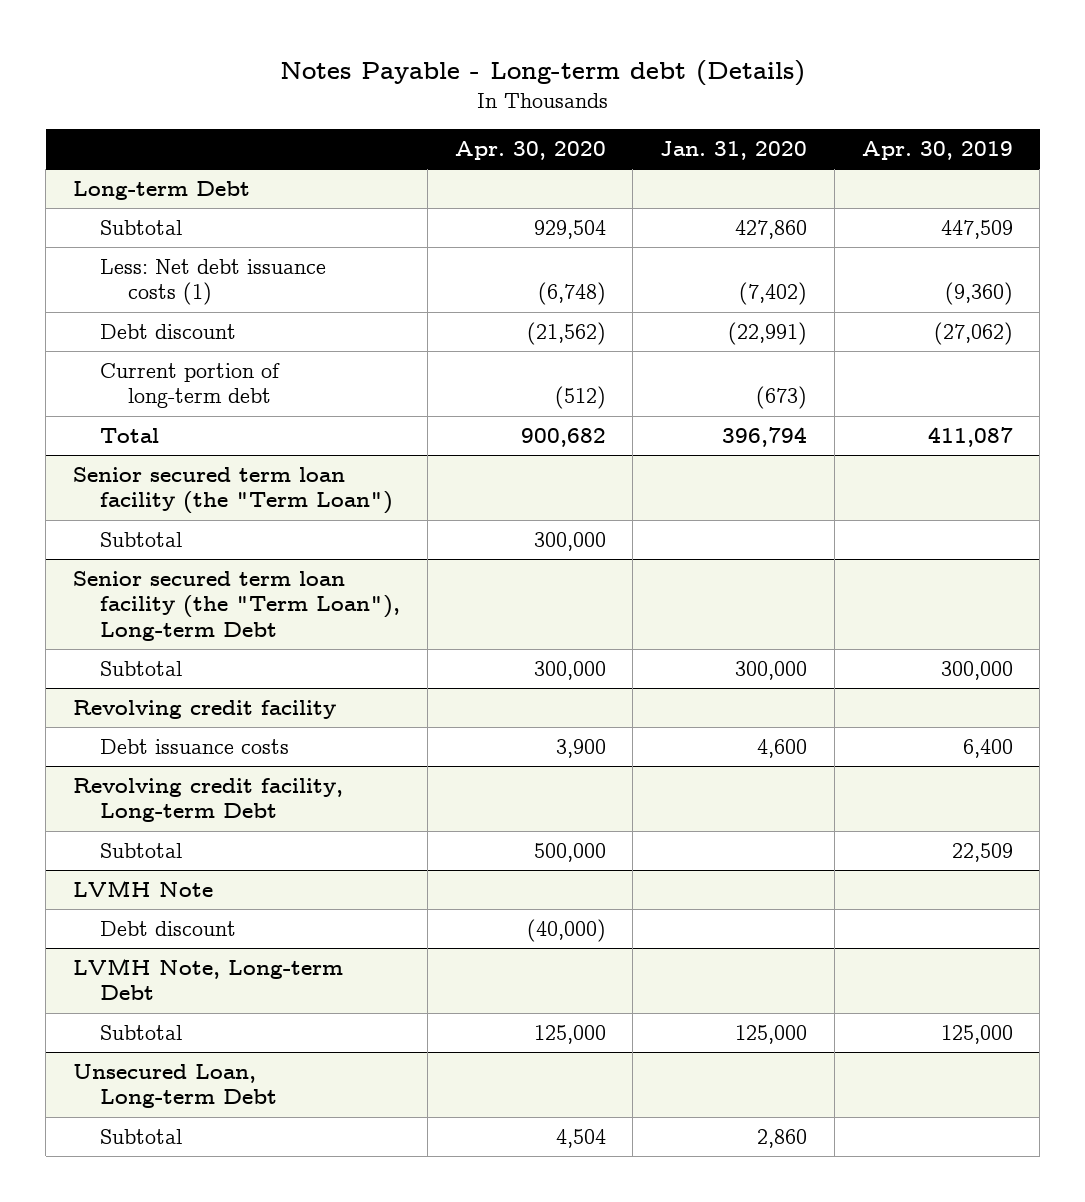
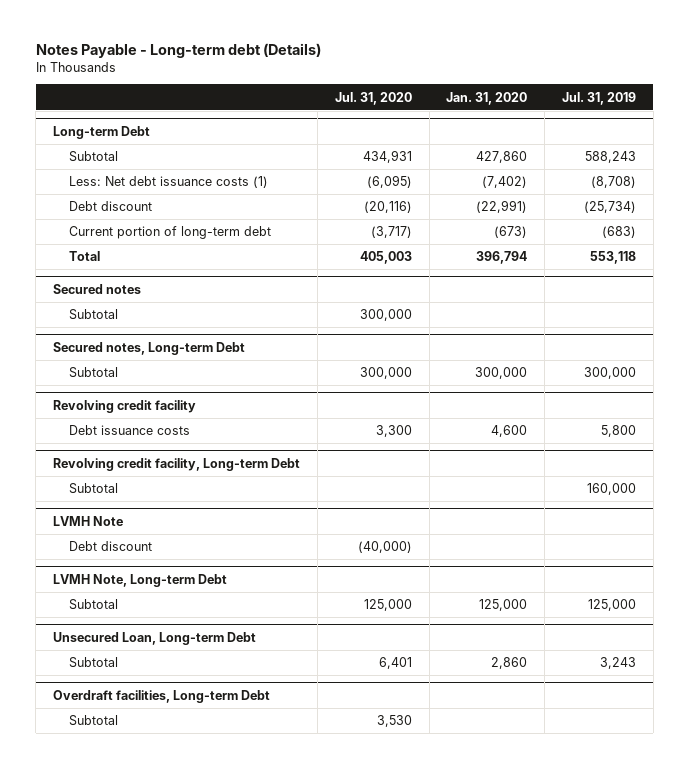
- | Apr. 30, 2020 | Jan. 31, 2020 | Apr. 30, 2019
+ | Jul. 31, 2020 | Jan. 31, 2020 | Jul. 31, 2019
- Senior secured term loan facility (the "Term Loan")
+ Secured notes
- Senior secured term loan facility (the "Term Loan"), Long-term Debt
+ Secured notes, Long-term Debt
+ Overdraft facilities, Long-term Debt
+ Subtotal | 3,530 | |

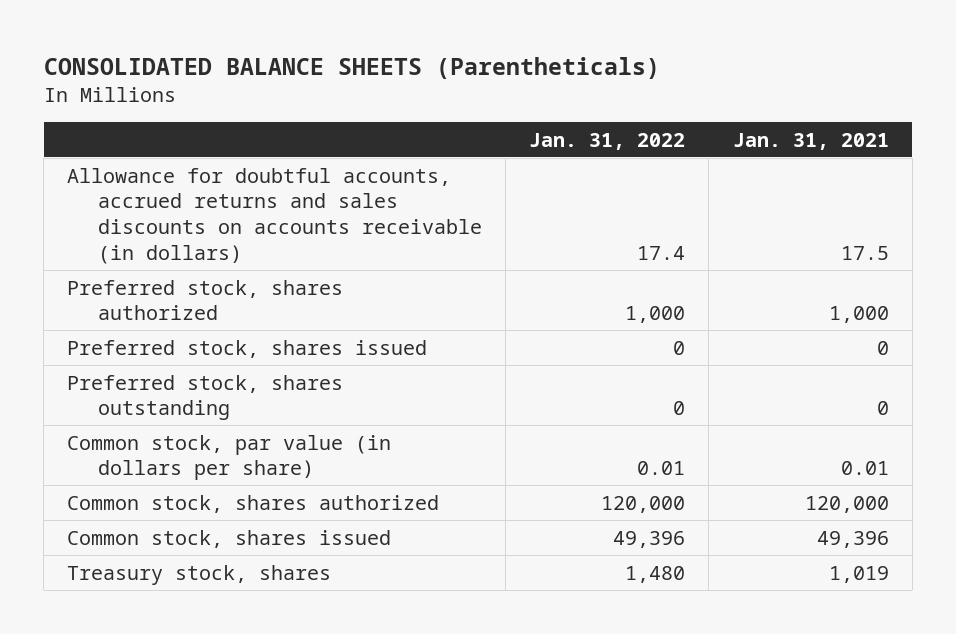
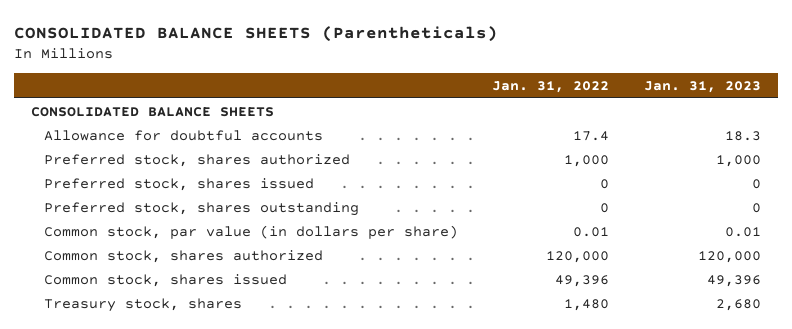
- | Jan. 31, 2022 | Jan. 31, 2021
+ | Jan. 31, 2022 | Jan. 31, 2023
- Allowance for doubtful accounts, accrued returns and sales discounts on accounts receivable (in dollars) | 17.4 | 17.5
+ CONSOLIDATED BALANCE SHEETS
+ Allowance for doubtful accounts | 17.4 | 18.3

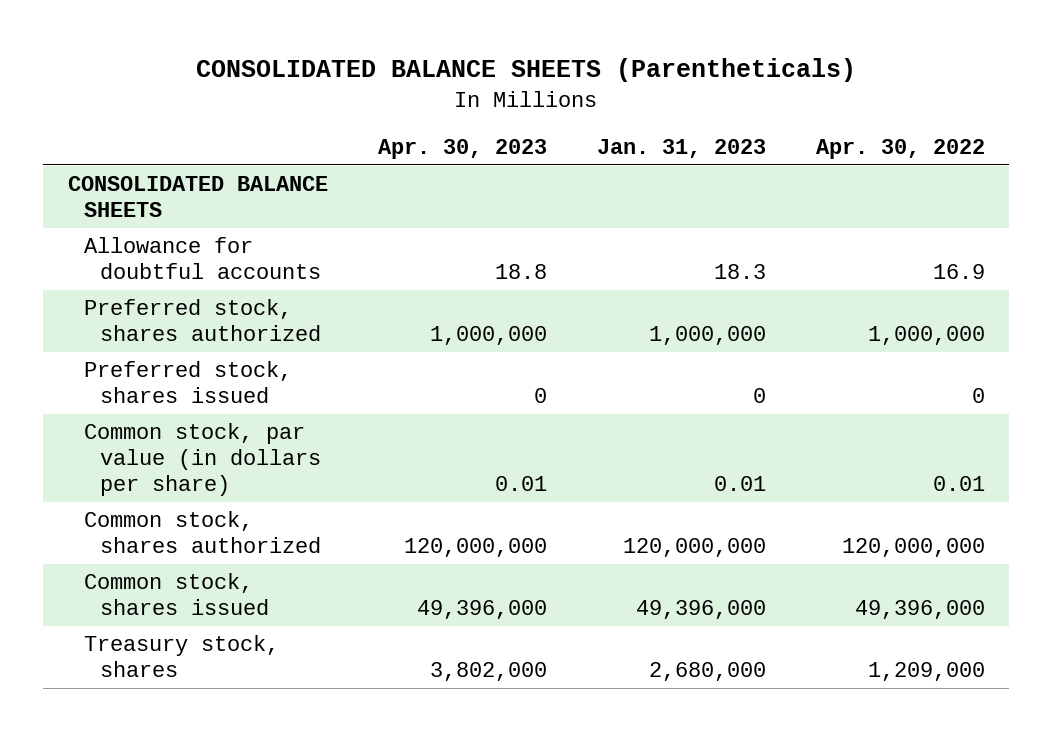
- | Jan. 31, 2022 | Jan. 31, 2023
+ | Apr. 30, 2023 | Jan. 31, 2023 | Apr. 30, 2022
- Preferred stock, shares authorized | 1,000 | 1,000
+ Preferred stock, shares authorized | 1,000,000 | 1,000,000 | 1,000,000
- Preferred stock, shares outstanding | 0 | 0
- Common stock, shares authorized | 120,000 | 120,000
- Common stock, shares issued | 49,396 | 49,396
- Treasury stock, shares | 1,480 | 2,680
+ Common stock, shares authorized | 120,000,000 | 120,000,000 | 120,000,000
+ Common stock, shares issued | 49,396,000 | 49,396,000 | 49,396,000
+ Treasury stock, shares | 3,802,000 | 2,680,000 | 1,209,000

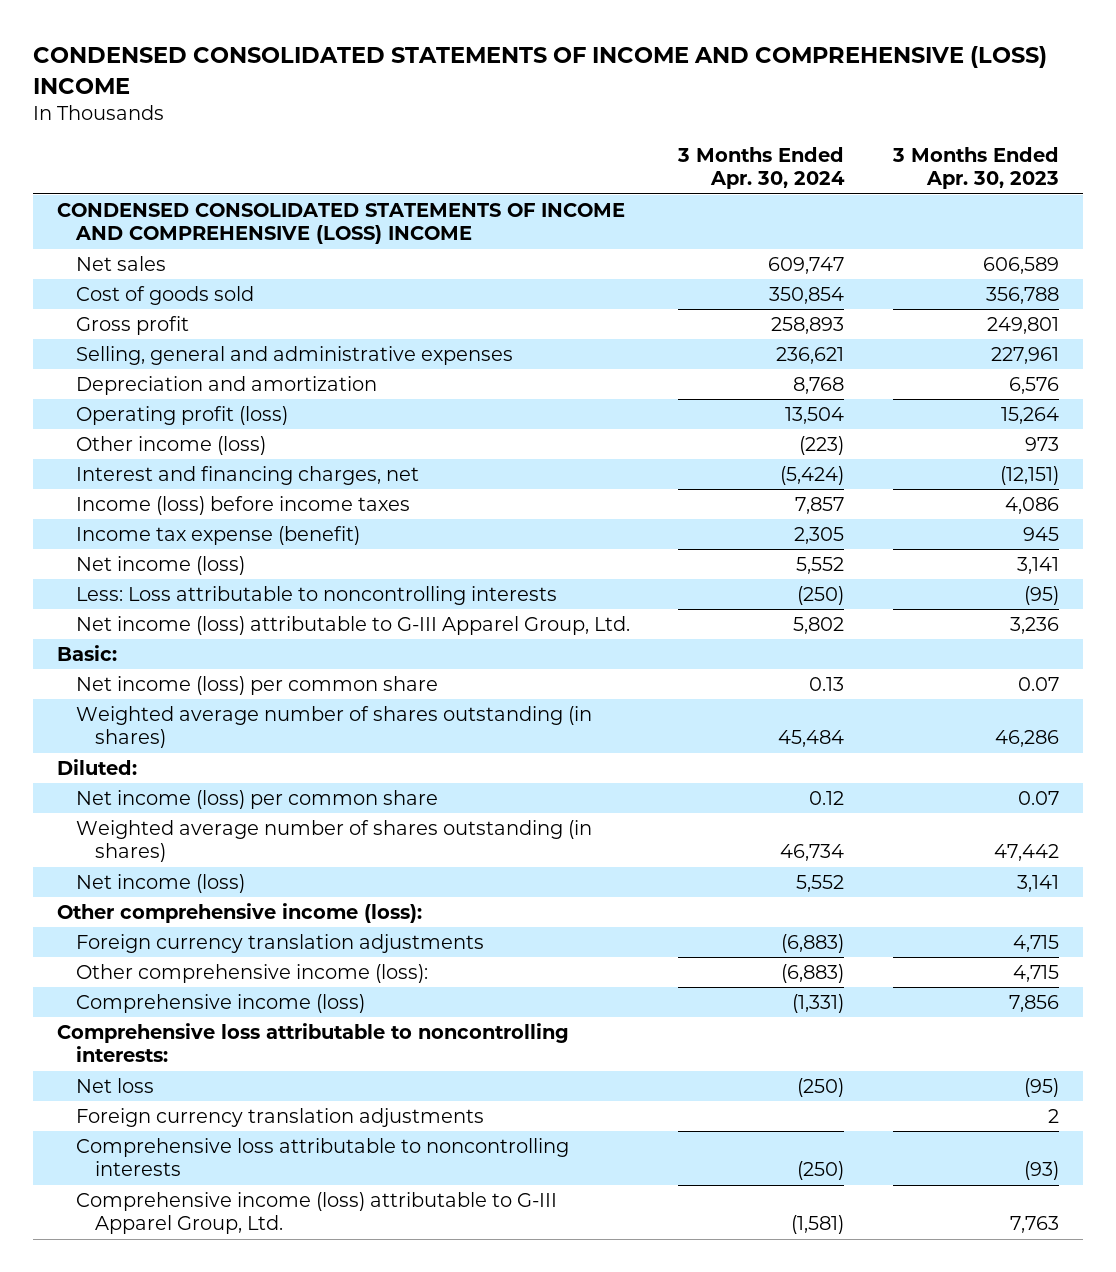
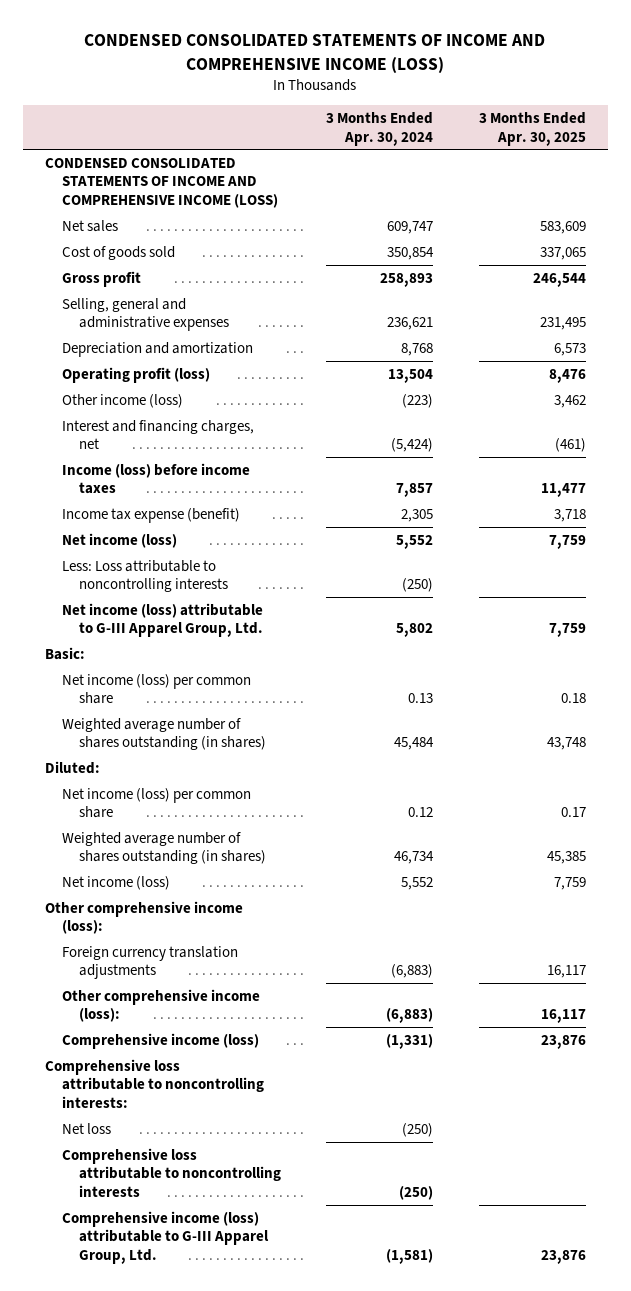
- CONDENSED CONSOLIDATED STATEMENTS OF INCOME AND COMPREHENSIVE (LOSS) INCOME
+ CONDENSED CONSOLIDATED STATEMENTS OF INCOME AND COMPREHENSIVE INCOME (LOSS)
- | 3 Months Ended Apr. 30, 2024 | 3 Months Ended Apr. 30, 2023
+ | 3 Months Ended Apr. 30, 2024 | 3 Months Ended Apr. 30, 2025
- CONDENSED CONSOLIDATED STATEMENTS OF INCOME AND COMPREHENSIVE (LOSS) INCOME
+ CONDENSED CONSOLIDATED STATEMENTS OF INCOME AND COMPREHENSIVE INCOME (LOSS)
- Foreign currency translation adjustments | | 2

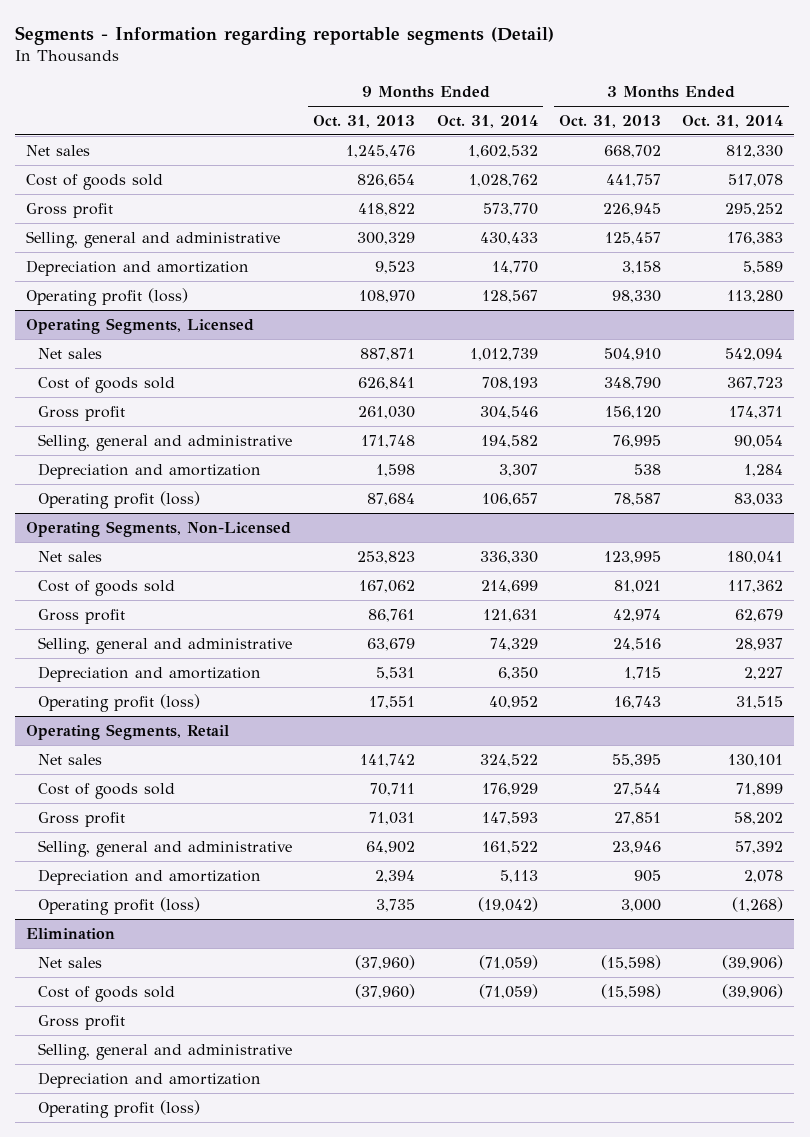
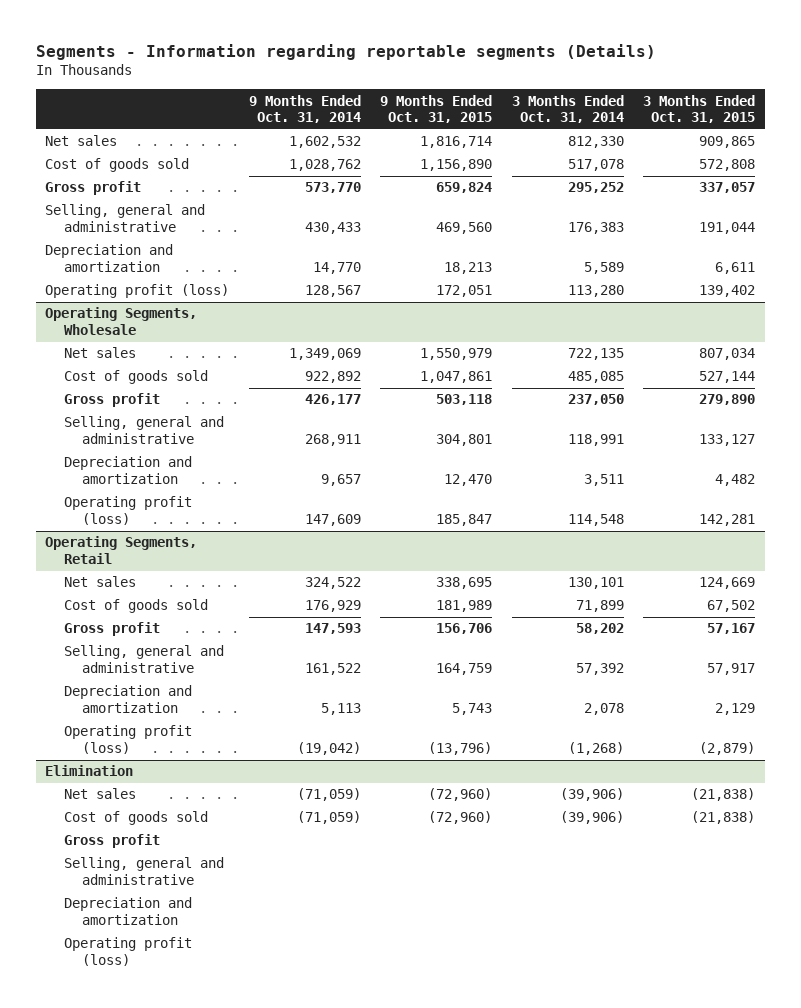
- Segments - Information regarding reportable segments (Detail)
+ Segments - Information regarding reportable segments (Details)
- | 9 Months Ended Oct. 31, 2013 | 9 Months Ended Oct. 31, 2014 | 3 Months Ended Oct. 31, 2013 | 3 Months Ended Oct. 31, 2014
+ | 9 Months Ended Oct. 31, 2014 | 9 Months Ended Oct. 31, 2015 | 3 Months Ended Oct. 31, 2014 | 3 Months Ended Oct. 31, 2015
- Operating Segments, Licensed
- Net sales | 887,871 | 1,012,739 | 504,910 | 542,094
- Cost of goods sold | 626,841 | 708,193 | 348,790 | 367,723
- Gross profit | 261,030 | 304,546 | 156,120 | 174,371
- Selling, general and administrative | 171,748 | 194,582 | 76,995 | 90,054
- Depreciation and amortization | 1,598 | 3,307 | 538 | 1,284
- Operating profit (loss) | 87,684 | 106,657 | 78,587 | 83,033
- Operating Segments, Non-Licensed
- Net sales | 253,823 | 336,330 | 123,995 | 180,041
- Cost of goods sold | 167,062 | 214,699 | 81,021 | 117,362
- Gross profit | 86,761 | 121,631 | 42,974 | 62,679
- Selling, general and administrative | 63,679 | 74,329 | 24,516 | 28,937
- Depreciation and amortization | 5,531 | 6,350 | 1,715 | 2,227
- Operating profit (loss) | 17,551 | 40,952 | 16,743 | 31,515
+ Operating Segments, Wholesale
+ Net sales | 1,349,069 | 1,550,979 | 722,135 | 807,034
+ Cost of goods sold | 922,892 | 1,047,861 | 485,085 | 527,144
+ Gross profit | 426,177 | 503,118 | 237,050 | 279,890
+ Selling, general and administrative | 268,911 | 304,801 | 118,991 | 133,127
+ Depreciation and amortization | 9,657 | 12,470 | 3,511 | 4,482
+ Operating profit (loss) | 147,609 | 185,847 | 114,548 | 142,281

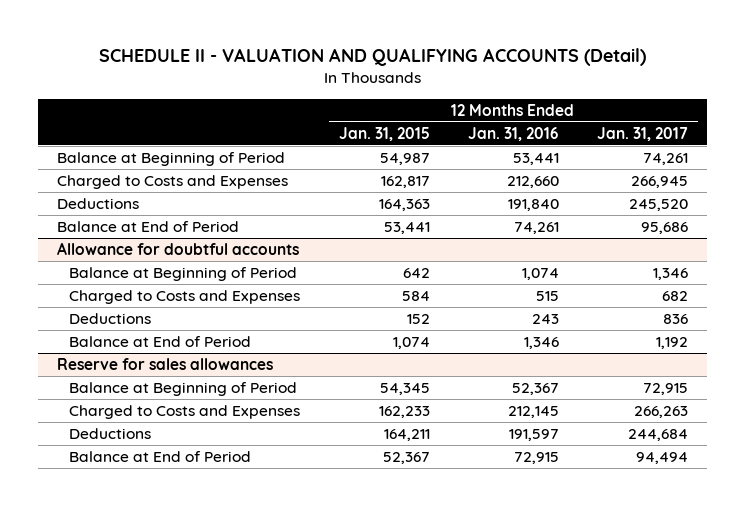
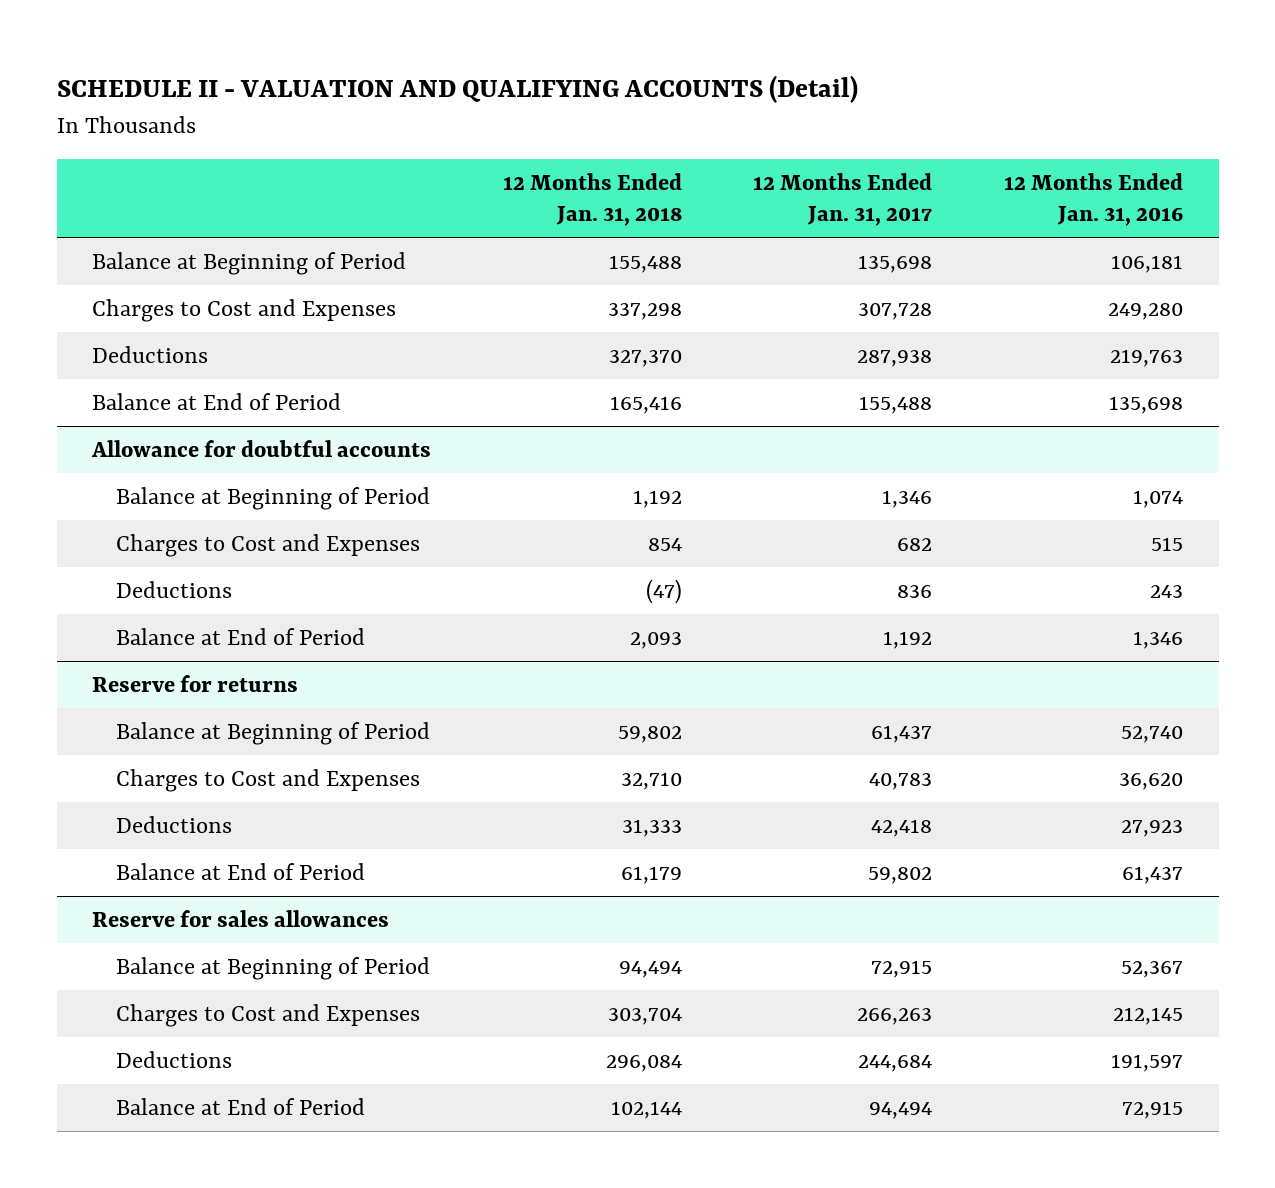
- | 12 Months Ended Jan. 31, 2015 | 12 Months Ended Jan. 31, 2016 | 12 Months Ended Jan. 31, 2017
+ | 12 Months Ended Jan. 31, 2018 | 12 Months Ended Jan. 31, 2017 | 12 Months Ended Jan. 31, 2016
- Balance at Beginning of Period | 54,987 | 53,441 | 74,261
- Charged to Costs and Expenses | 162,817 | 212,660 | 266,945
- Deductions | 164,363 | 191,840 | 245,520
- Balance at End of Period | 53,441 | 74,261 | 95,686
+ Balance at Beginning of Period | 155,488 | 135,698 | 106,181
+ Charges to Cost and Expenses | 337,298 | 307,728 | 249,280
+ Deductions | 327,370 | 287,938 | 219,763
+ Balance at End of Period | 165,416 | 155,488 | 135,698
@ Allowance for doubtful accounts
- Charged to Costs and Expenses | 584 | 515 | 682
+ Charges to Cost and Expenses | 854 | 682 | 515
+ Reserve for returns
+ Balance at Beginning of Period | 59,802 | 61,437 | 52,740
+ Charges to Cost and Expenses | 32,710 | 40,783 | 36,620
+ Deductions | 31,333 | 42,418 | 27,923
+ Balance at End of Period | 61,179 | 59,802 | 61,437
@ Reserve for sales allowances
- Charged to Costs and Expenses | 162,233 | 212,145 | 266,263
+ Charges to Cost and Expenses | 303,704 | 266,263 | 212,145

